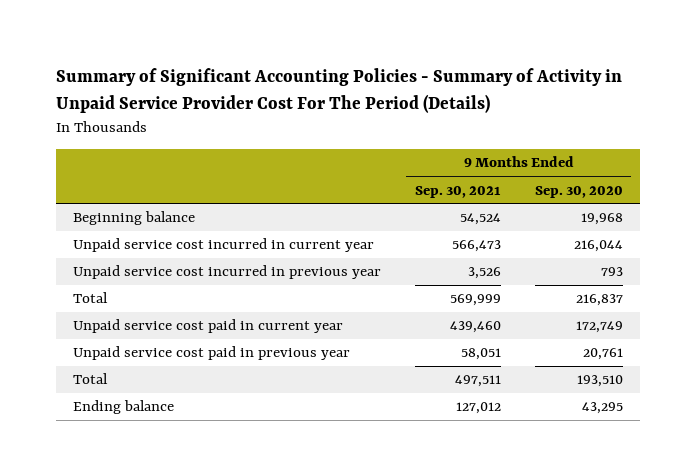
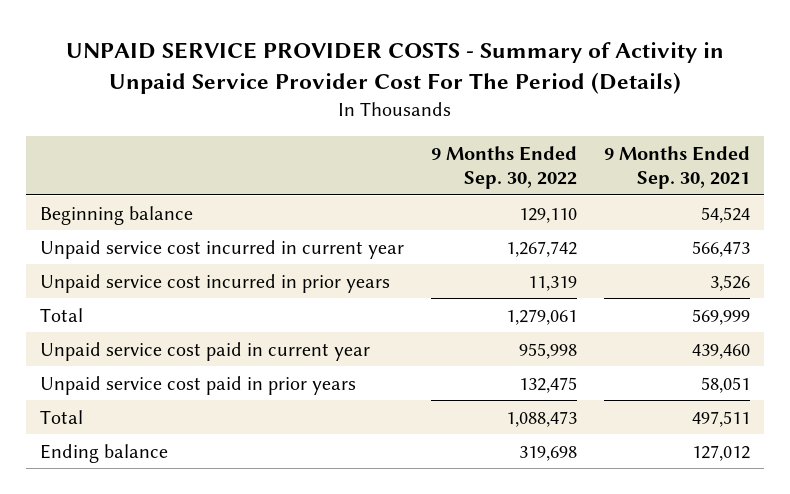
- Summary of Significant Accounting Policies - Summary of Activity in Unpaid Service Provider Cost For The Period (Details)
+ UNPAID SERVICE PROVIDER COSTS - Summary of Activity in Unpaid Service Provider Cost For The Period (Details)
- | 9 Months Ended Sep. 30, 2021 | 9 Months Ended Sep. 30, 2020
+ | 9 Months Ended Sep. 30, 2022 | 9 Months Ended Sep. 30, 2021
- Unpaid service cost incurred in previous year | 3,526 | 793
+ Unpaid service cost incurred in prior years | 11,319 | 3,526
- Unpaid service cost paid in previous year | 58,051 | 20,761
+ Unpaid service cost paid in prior years | 132,475 | 58,051

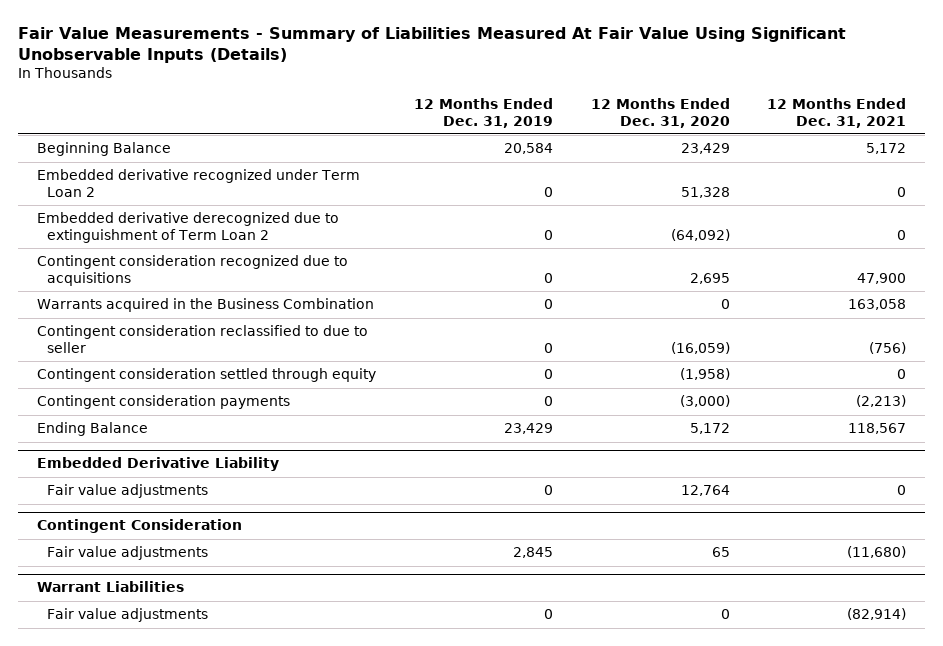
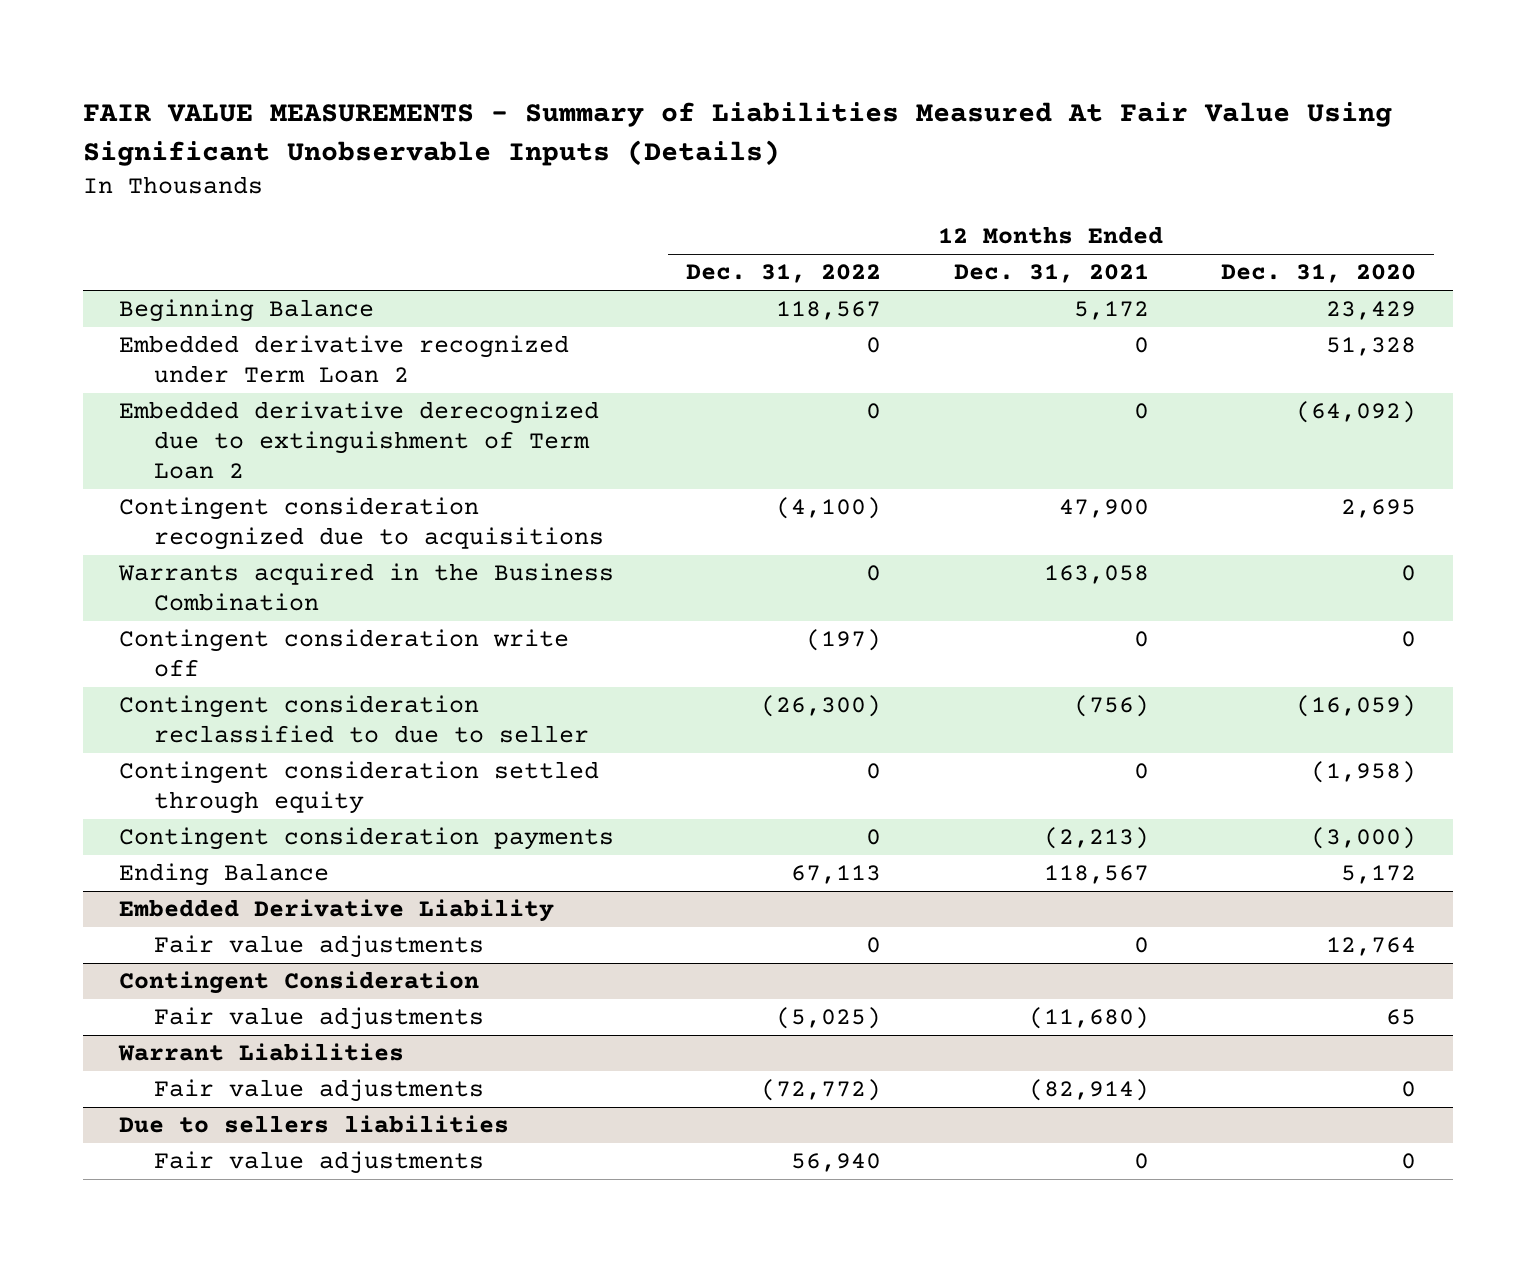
- Fair Value Measurements - Summary of Liabilities Measured At Fair Value Using Significant Unobservable Inputs (Details)
+ FAIR VALUE MEASUREMENTS - Summary of Liabilities Measured At Fair Value Using Significant Unobservable Inputs (Details)
- | 12 Months Ended Dec. 31, 2019 | 12 Months Ended Dec. 31, 2020 | 12 Months Ended Dec. 31, 2021
+ | 12 Months Ended Dec. 31, 2022 | 12 Months Ended Dec. 31, 2021 | 12 Months Ended Dec. 31, 2020
+ Contingent consideration write off | (197) | 0 | 0
+ Due to sellers liabilities
+ Fair value adjustments | 56,940 | 0 | 0

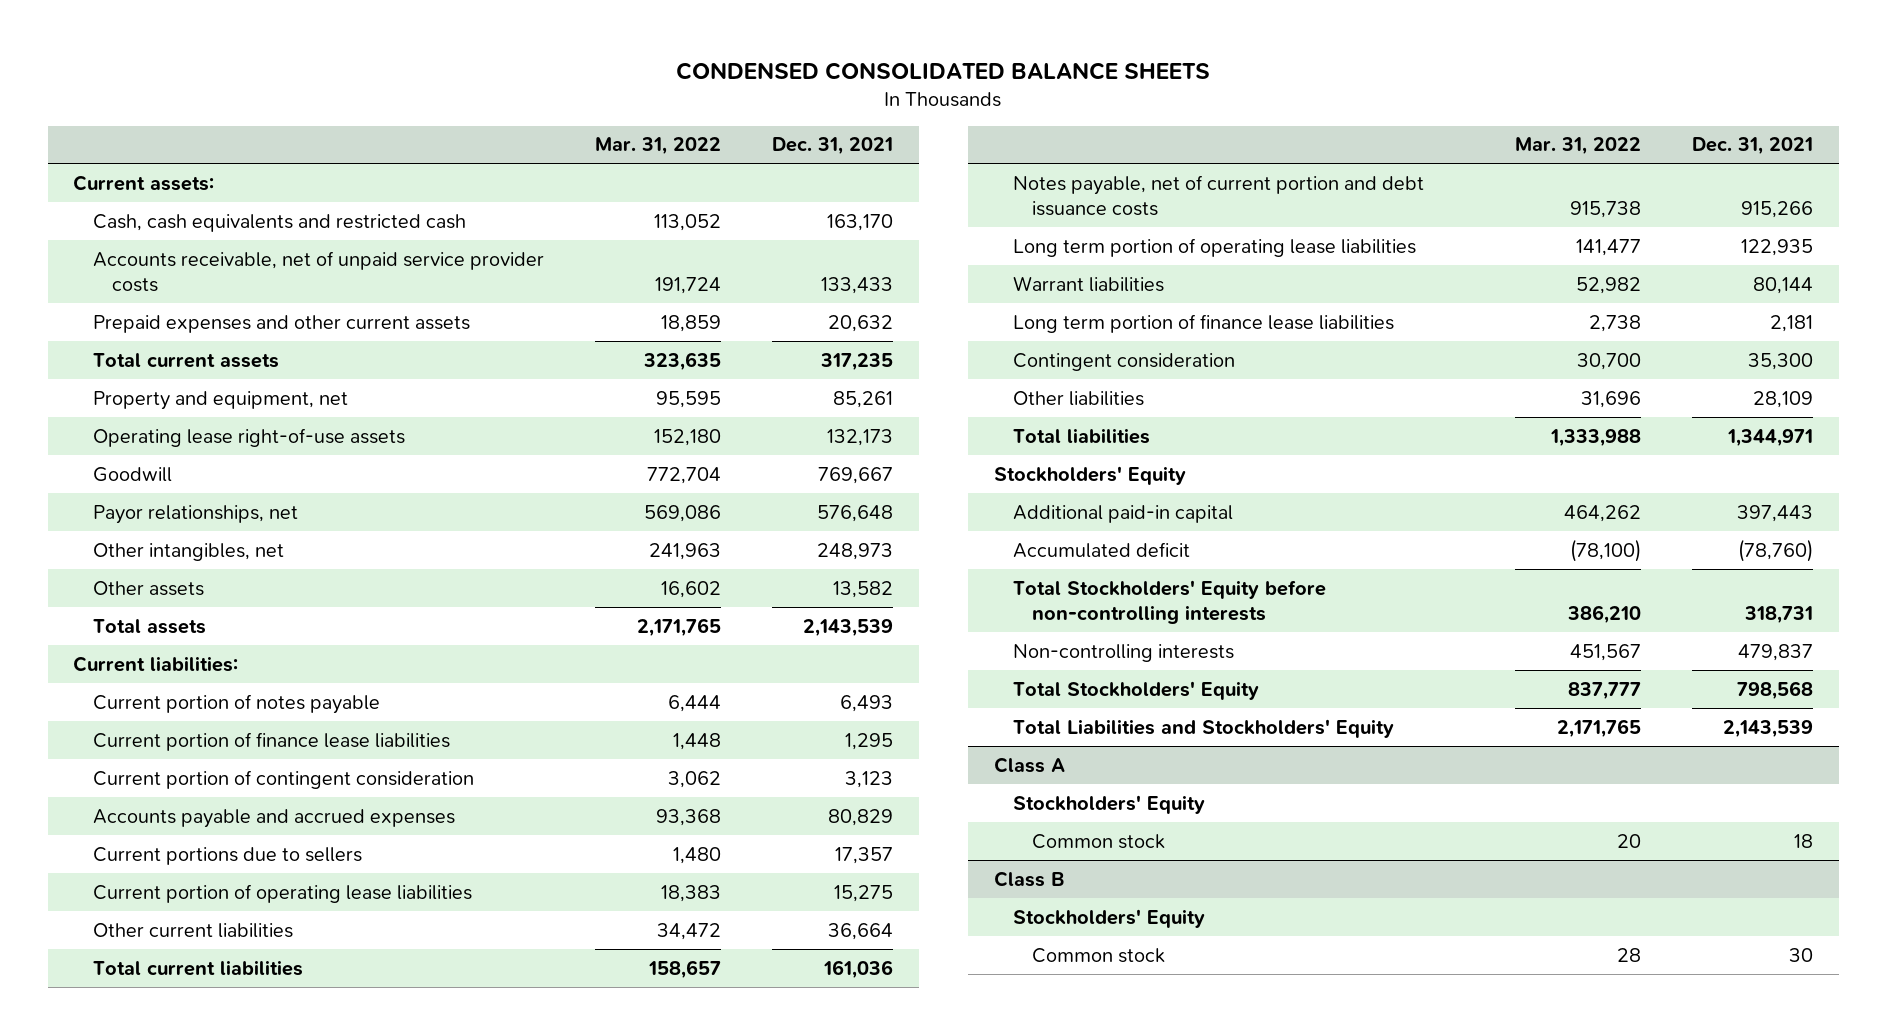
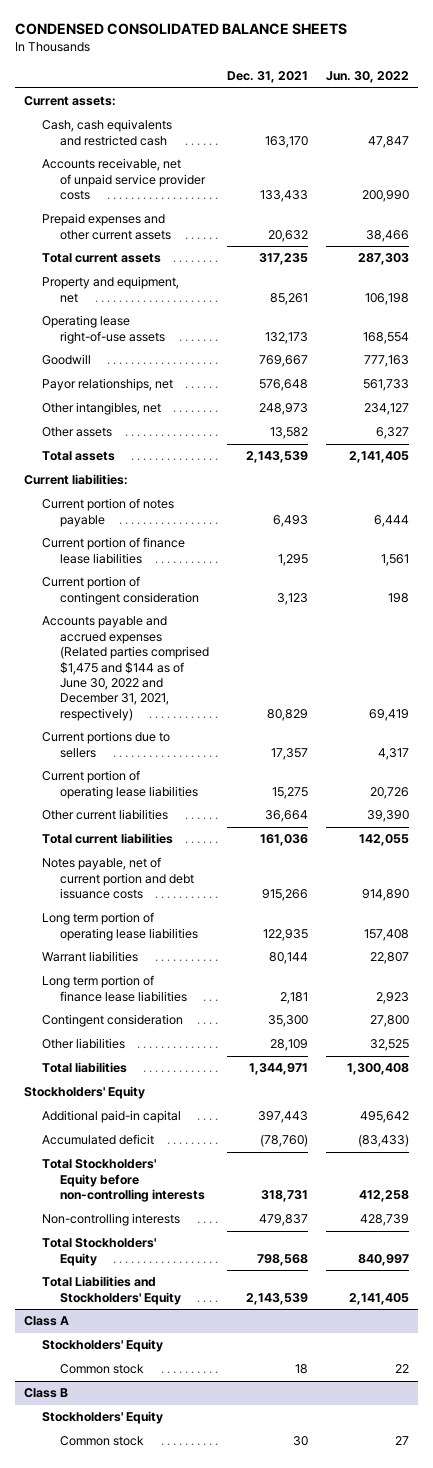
- | Mar. 31, 2022 | Dec. 31, 2021
+ | Dec. 31, 2021 | Jun. 30, 2022
- Accounts payable and accrued expenses | 93,368 | 80,829
+ Accounts payable and accrued expenses (Related parties comprised $1,475 and $144 as of June 30, 2022 and December 31, 2021, respectively) | 80,829 | 69,419

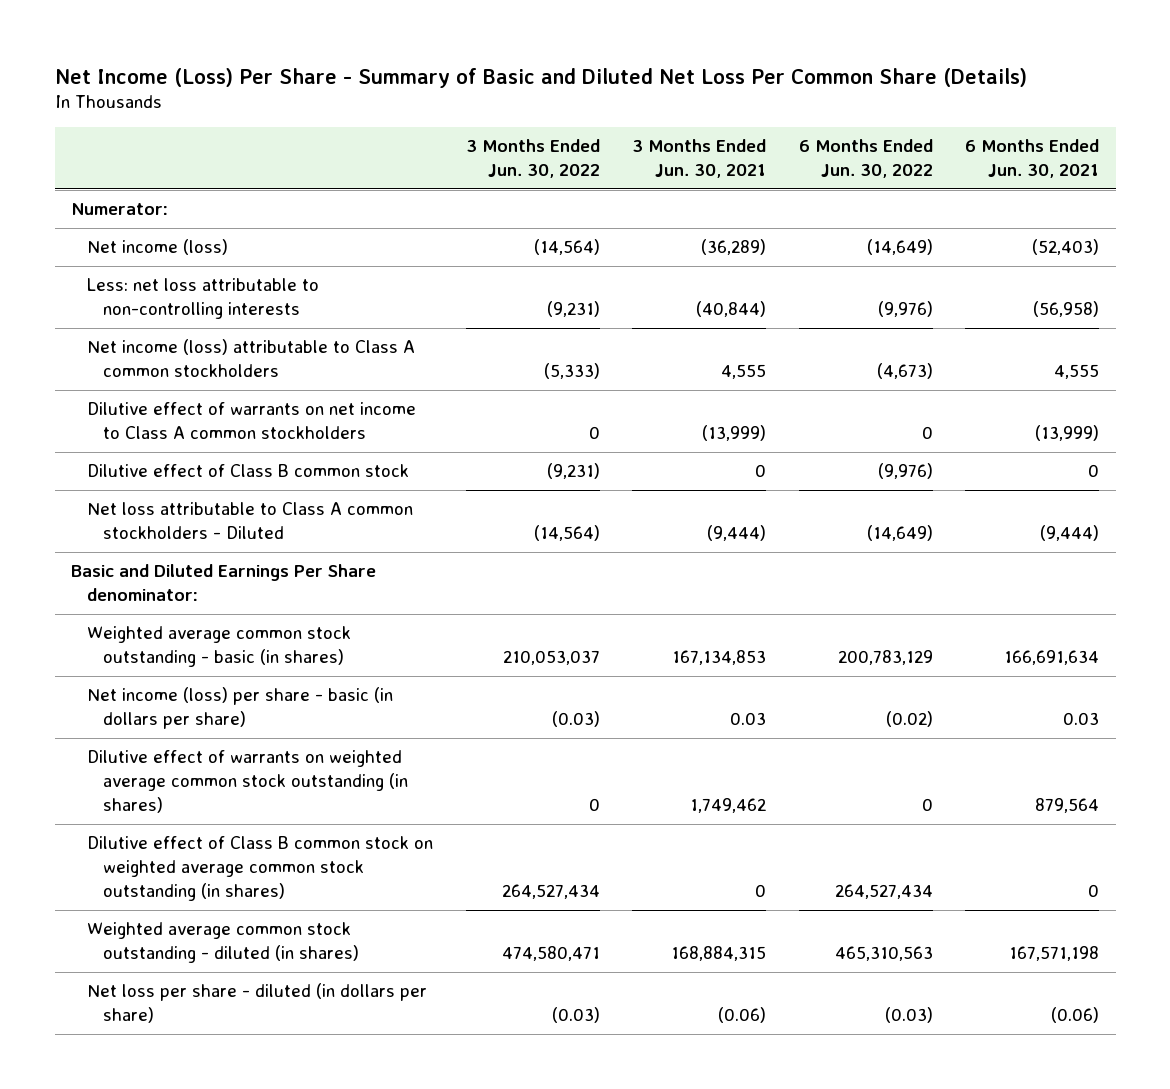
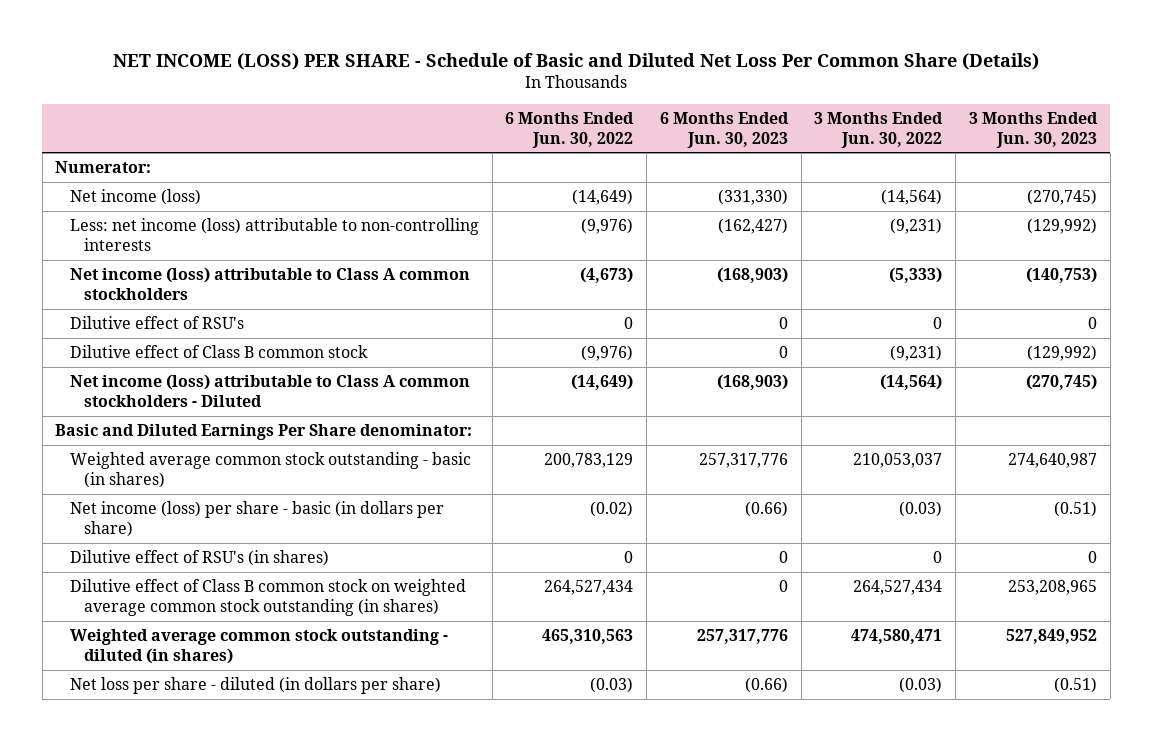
- Net Income (Loss) Per Share - Summary of Basic and Diluted Net Loss Per Common Share (Details)
+ NET INCOME (LOSS) PER SHARE - Schedule of Basic and Diluted Net Loss Per Common Share (Details)
- | 3 Months Ended Jun. 30, 2022 | 3 Months Ended Jun. 30, 2021 | 6 Months Ended Jun. 30, 2022 | 6 Months Ended Jun. 30, 2021
+ | 6 Months Ended Jun. 30, 2022 | 6 Months Ended Jun. 30, 2023 | 3 Months Ended Jun. 30, 2022 | 3 Months Ended Jun. 30, 2023
- Less: net loss attributable to non-controlling interests | (9,231) | (40,844) | (9,976) | (56,958)
+ Less: net income (loss) attributable to non-controlling interests | (9,976) | (162,427) | (9,231) | (129,992)
- Dilutive effect of warrants on net income to Class A common stockholders | 0 | (13,999) | 0 | (13,999)
+ Dilutive effect of RSU's | 0 | 0 | 0 | 0
- Net loss attributable to Class A common stockholders - Diluted | (14,564) | (9,444) | (14,649) | (9,444)
+ Net income (loss) attributable to Class A common stockholders - Diluted | (14,649) | (168,903) | (14,564) | (270,745)
- Dilutive effect of warrants on weighted average common stock outstanding (in shares) | 0 | 1,749,462 | 0 | 879,564
+ Dilutive effect of RSU's (in shares) | 0 | 0 | 0 | 0

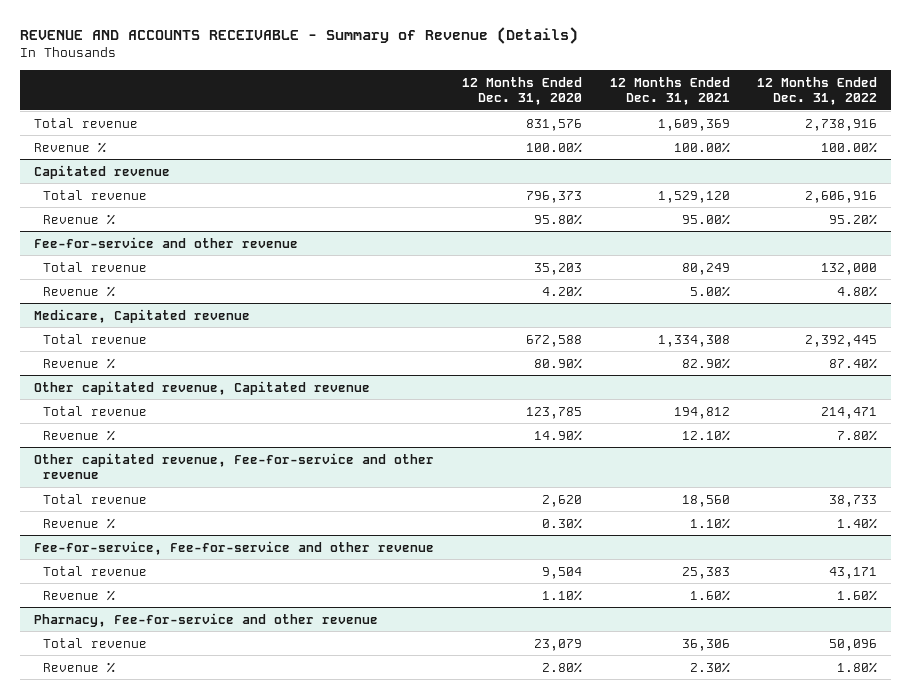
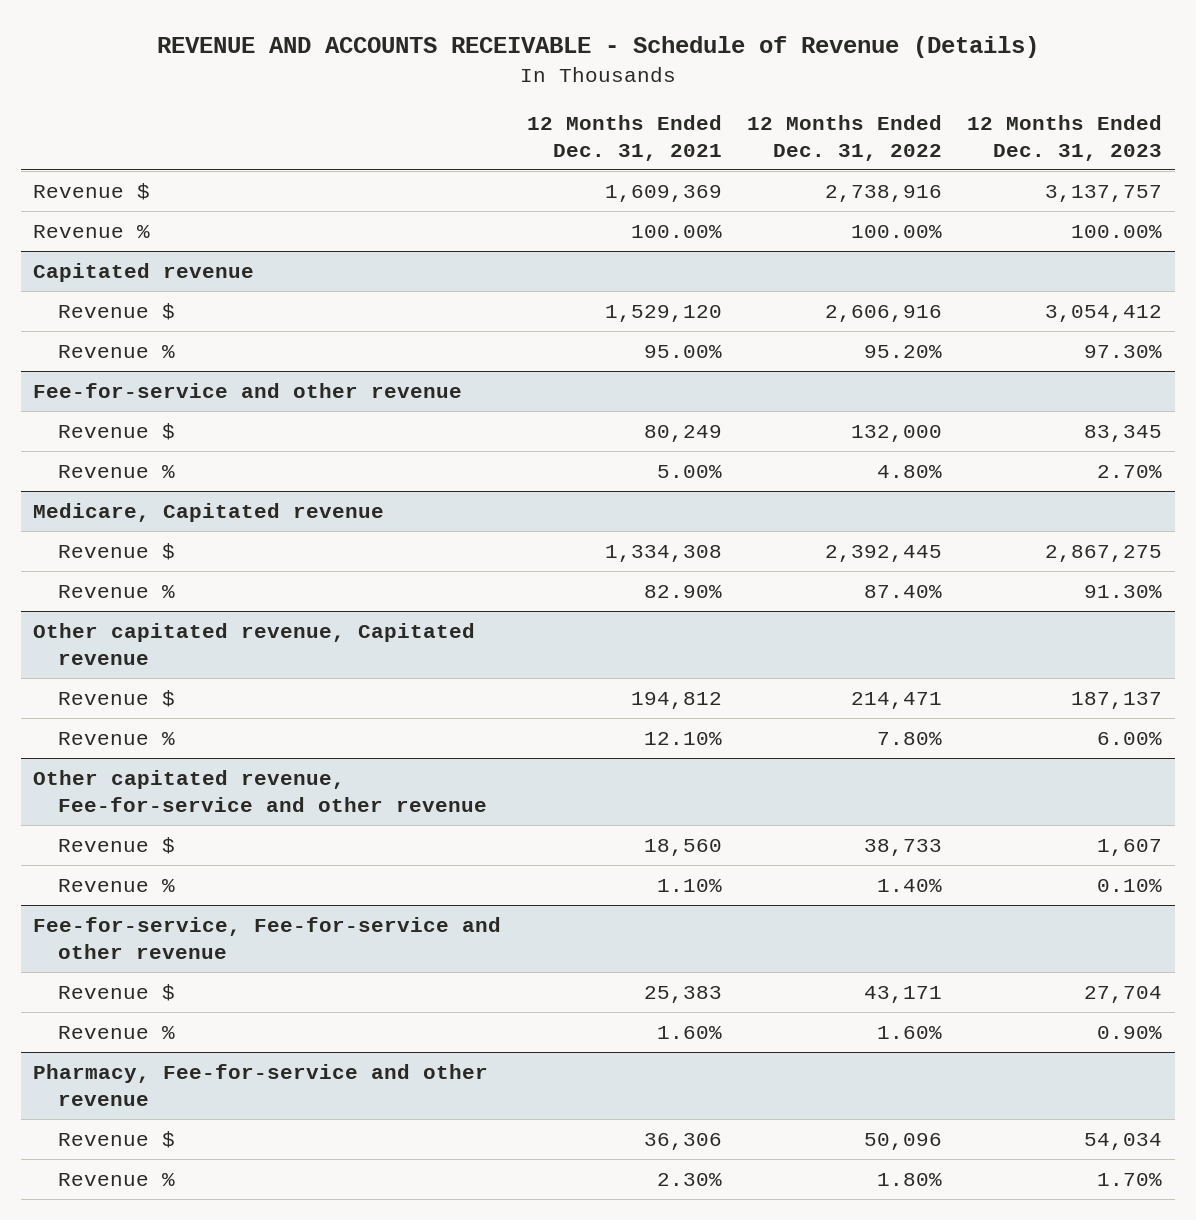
- REVENUE AND ACCOUNTS RECEIVABLE - Summary of Revenue (Details)
+ REVENUE AND ACCOUNTS RECEIVABLE - Schedule of Revenue (Details)
- | 12 Months Ended Dec. 31, 2020 | 12 Months Ended Dec. 31, 2021 | 12 Months Ended Dec. 31, 2022
+ | 12 Months Ended Dec. 31, 2021 | 12 Months Ended Dec. 31, 2022 | 12 Months Ended Dec. 31, 2023
- Total revenue | 831,576 | 1,609,369 | 2,738,916
+ Revenue $ | 1,609,369 | 2,738,916 | 3,137,757
@ Capitated revenue
- Total revenue | 796,373 | 1,529,120 | 2,606,916
+ Revenue $ | 1,529,120 | 2,606,916 | 3,054,412
@ Fee-for-service and other revenue
- Total revenue | 35,203 | 80,249 | 132,000
+ Revenue $ | 80,249 | 132,000 | 83,345
@ Medicare, Capitated revenue
- Total revenue | 672,588 | 1,334,308 | 2,392,445
+ Revenue $ | 1,334,308 | 2,392,445 | 2,867,275
@ Other capitated revenue, Capitated revenue
- Total revenue | 123,785 | 194,812 | 214,471
+ Revenue $ | 194,812 | 214,471 | 187,137
@ Other capitated revenue, Fee-for-service and other revenue
- Total revenue | 2,620 | 18,560 | 38,733
+ Revenue $ | 18,560 | 38,733 | 1,607
@ Fee-for-service, Fee-for-service and other revenue
- Total revenue | 9,504 | 25,383 | 43,171
+ Revenue $ | 25,383 | 43,171 | 27,704
@ Pharmacy, Fee-for-service and other revenue
- Total revenue | 23,079 | 36,306 | 50,096
+ Revenue $ | 36,306 | 50,096 | 54,034

